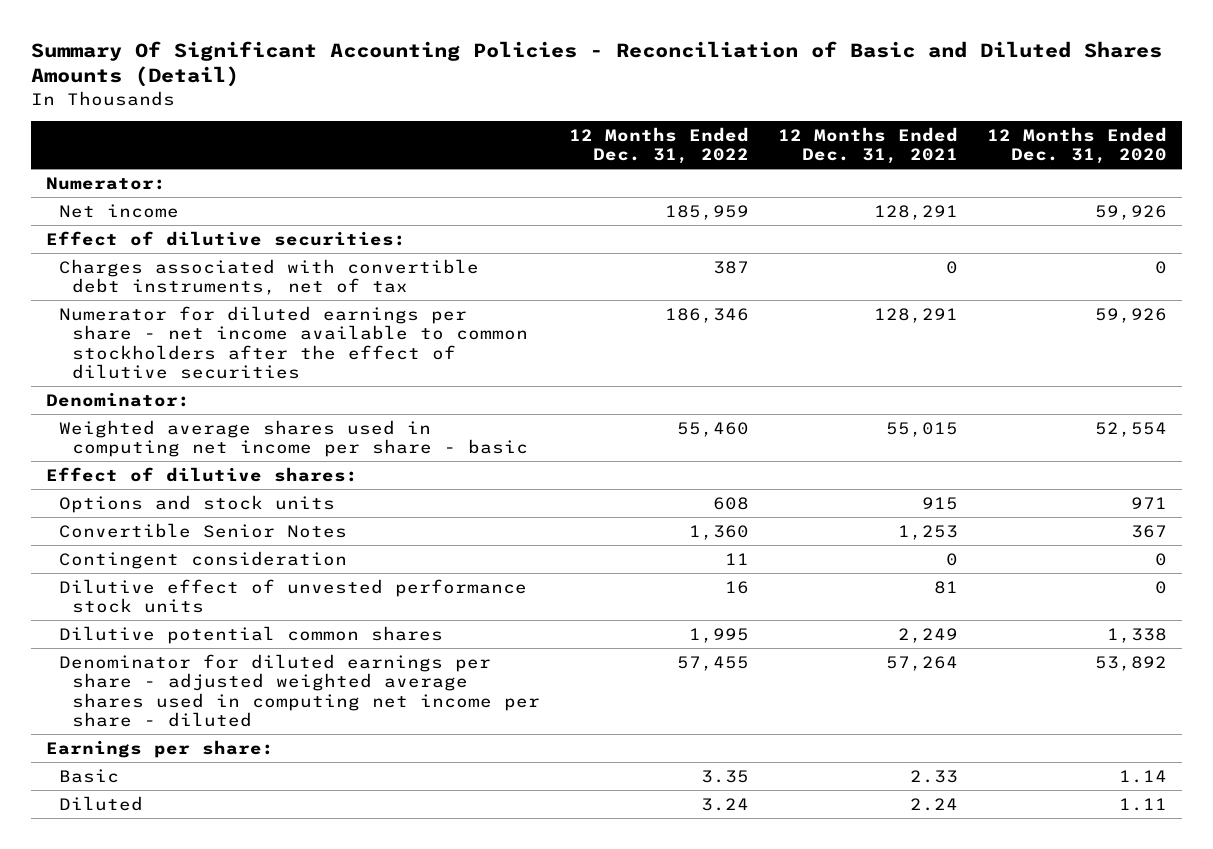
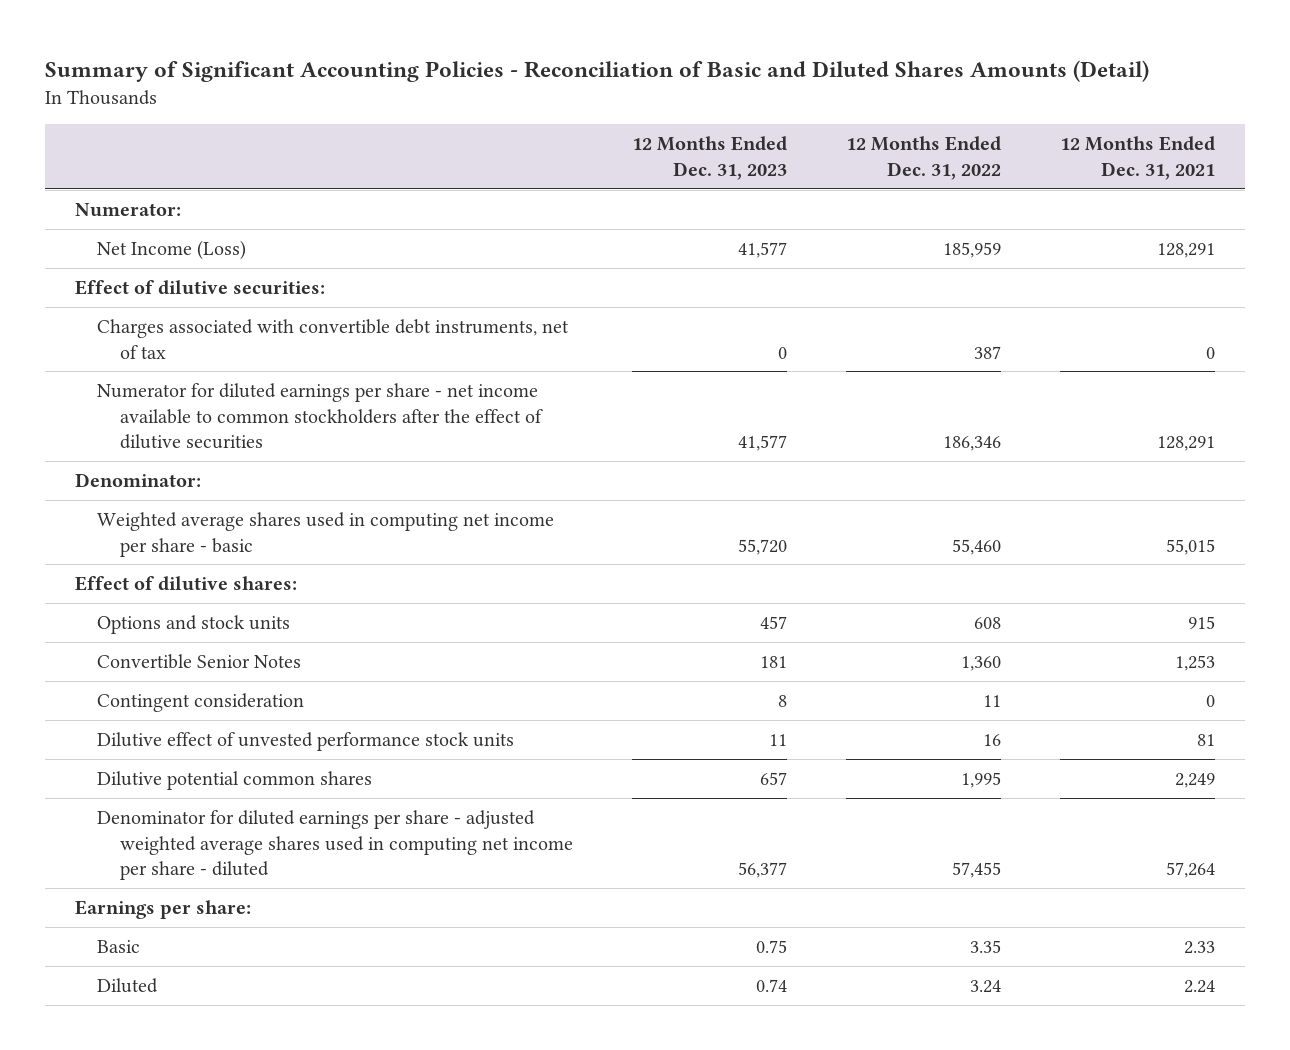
- Summary Of Significant Accounting Policies - Reconciliation of Basic and Diluted Shares Amounts (Detail)
+ Summary of Significant Accounting Policies - Reconciliation of Basic and Diluted Shares Amounts (Detail)
- | 12 Months Ended Dec. 31, 2022 | 12 Months Ended Dec. 31, 2021 | 12 Months Ended Dec. 31, 2020
+ | 12 Months Ended Dec. 31, 2023 | 12 Months Ended Dec. 31, 2022 | 12 Months Ended Dec. 31, 2021
- Net income | 185,959 | 128,291 | 59,926
+ Net Income (Loss) | 41,577 | 185,959 | 128,291

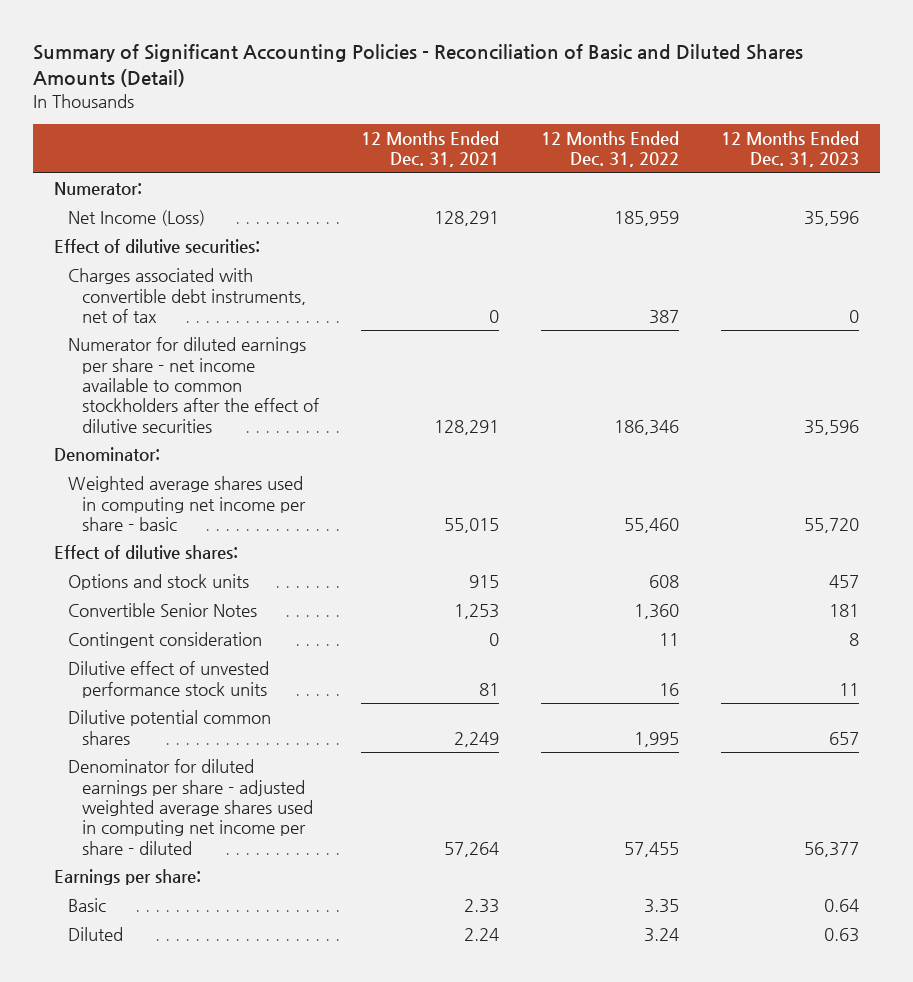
- | 12 Months Ended Dec. 31, 2023 | 12 Months Ended Dec. 31, 2022 | 12 Months Ended Dec. 31, 2021
+ | 12 Months Ended Dec. 31, 2021 | 12 Months Ended Dec. 31, 2022 | 12 Months Ended Dec. 31, 2023
- Net Income (Loss) | 41,577 | 185,959 | 128,291
+ Net Income (Loss) | 128,291 | 185,959 | 35,596
- Numerator for diluted earnings per share - net income available to common stockholders after the effect of dilutive securities | 41,577 | 186,346 | 128,291
+ Numerator for diluted earnings per share - net income available to common stockholders after the effect of dilutive securities | 128,291 | 186,346 | 35,596
- Basic | 0.75 | 3.35 | 2.33
- Diluted | 0.74 | 3.24 | 2.24
+ Basic | 2.33 | 3.35 | 0.64
+ Diluted | 2.24 | 3.24 | 0.63

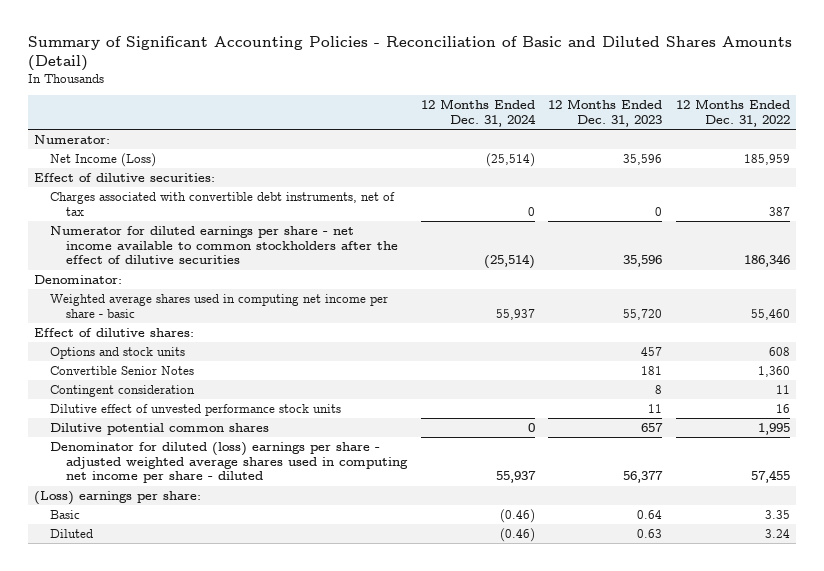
- | 12 Months Ended Dec. 31, 2021 | 12 Months Ended Dec. 31, 2022 | 12 Months Ended Dec. 31, 2023
+ | 12 Months Ended Dec. 31, 2024 | 12 Months Ended Dec. 31, 2023 | 12 Months Ended Dec. 31, 2022
- Denominator for diluted earnings per share - adjusted weighted average shares used in computing net income per share - diluted | 57,264 | 57,455 | 56,377
- Earnings per share:
+ Denominator for diluted (loss) earnings per share - adjusted weighted average shares used in computing net income per share - diluted | 55,937 | 56,377 | 57,455
+ (Loss) earnings per share:

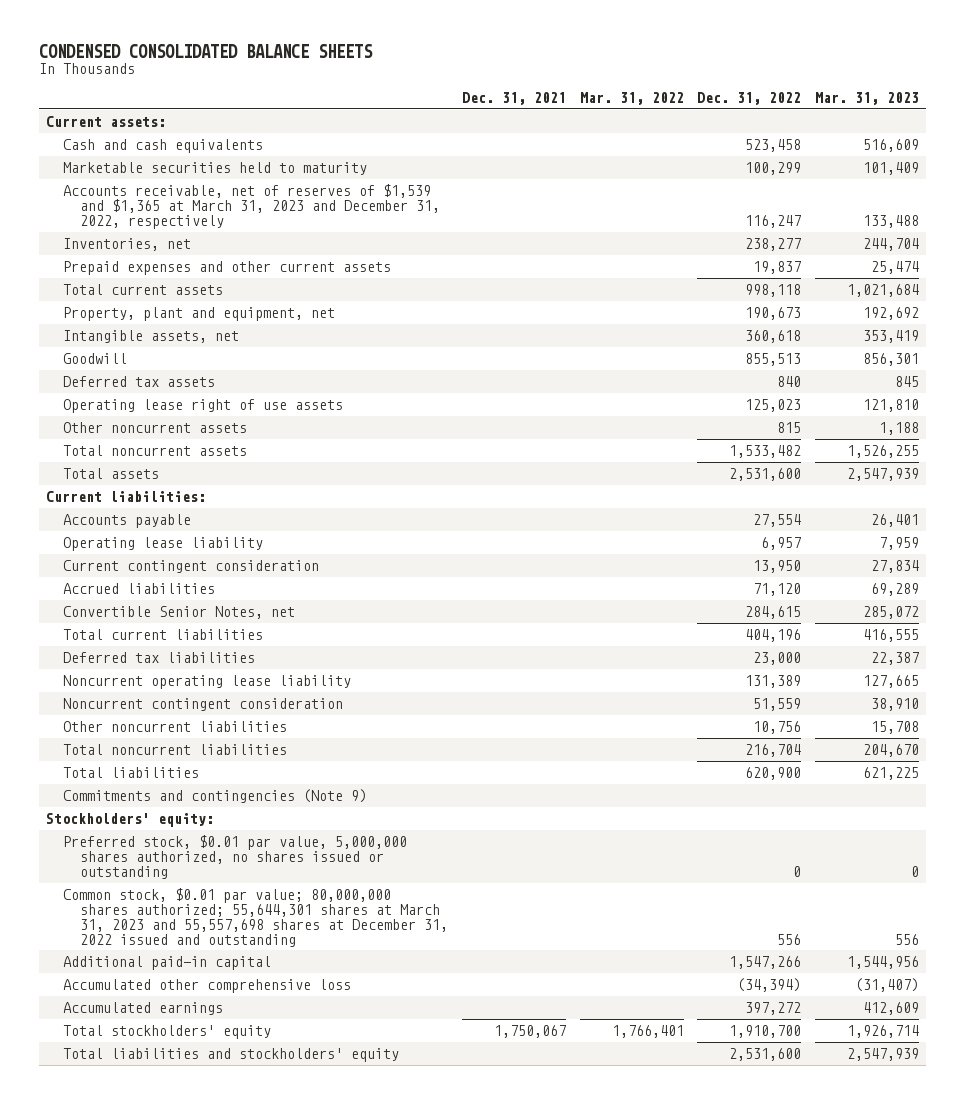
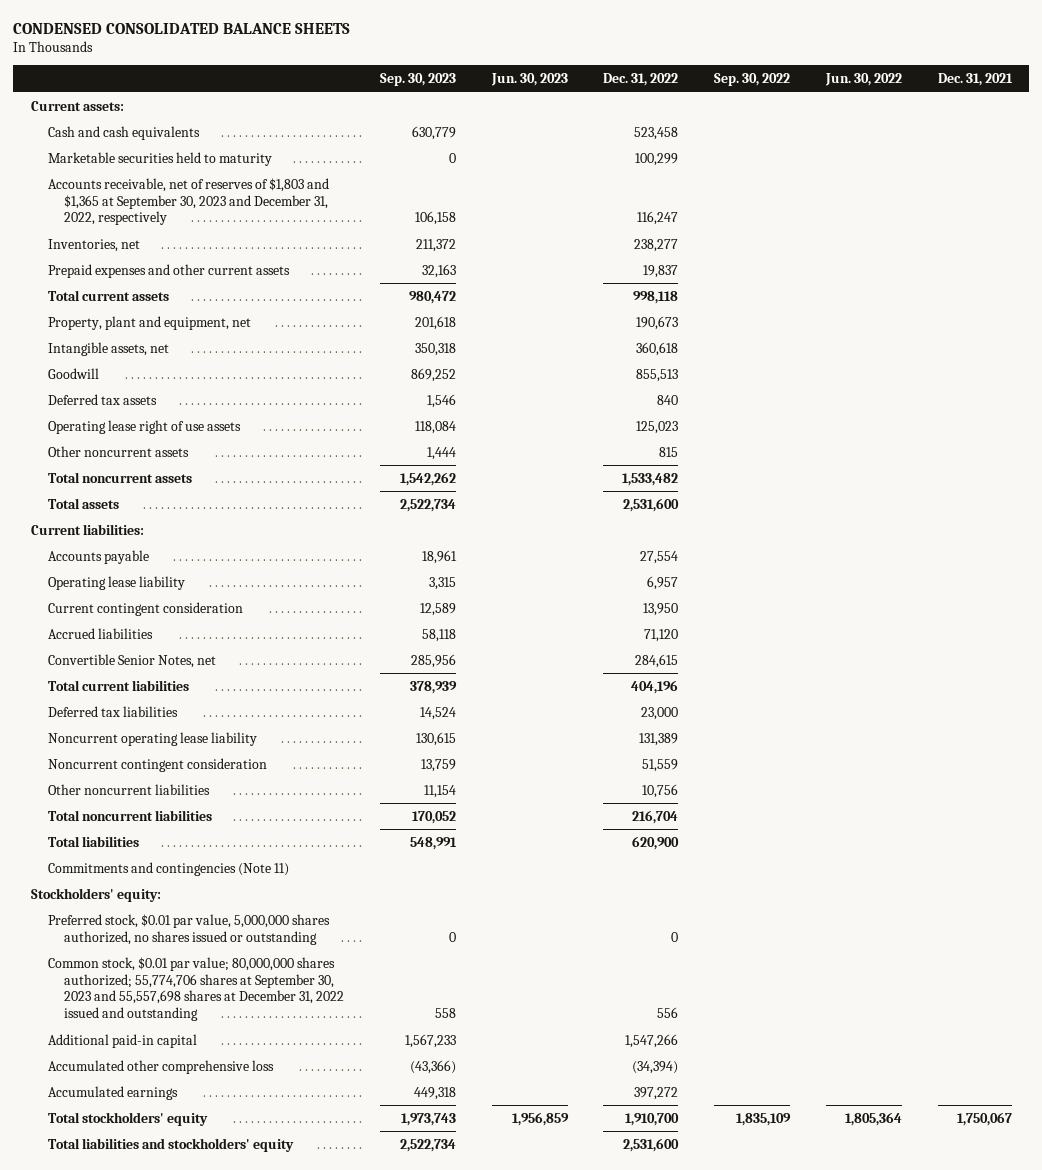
- | Dec. 31, 2021 | Mar. 31, 2022 | Dec. 31, 2022 | Mar. 31, 2023
+ | Sep. 30, 2023 | Jun. 30, 2023 | Dec. 31, 2022 | Sep. 30, 2022 | Jun. 30, 2022 | Dec. 31, 2021
- Accounts receivable, net of reserves of $1,539 and $1,365 at March 31, 2023 and December 31, 2022, respectively | | | 116,247 | 133,488
+ Accounts receivable, net of reserves of $1,803 and $1,365 at September 30, 2023 and December 31, 2022, respectively | 106,158 | | 116,247 | | |
- Commitments and contingencies (Note 9)
+ Commitments and contingencies (Note 11)
- Common stock, $0.01 par value; 80,000,000 shares authorized; 55,644,301 shares at March 31, 2023 and 55,557,698 shares at December 31, 2022 issued and outstanding | | | 556 | 556
+ Common stock, $0.01 par value; 80,000,000 shares authorized; 55,774,706 shares at September 30, 2023 and 55,557,698 shares at December 31, 2022 issued and outstanding | 558 | | 556 | | |

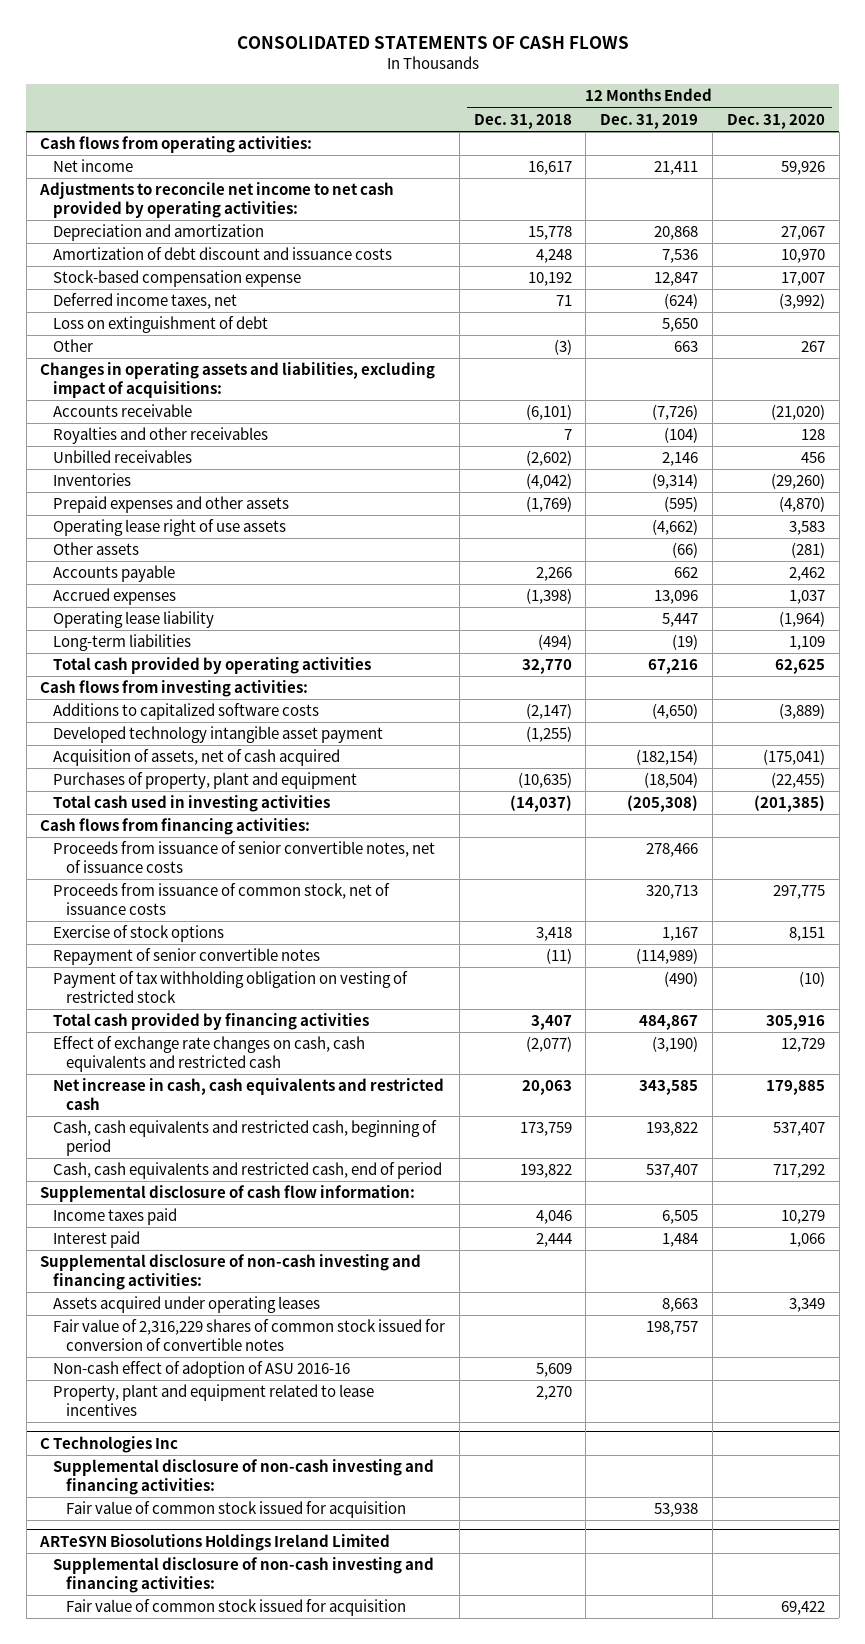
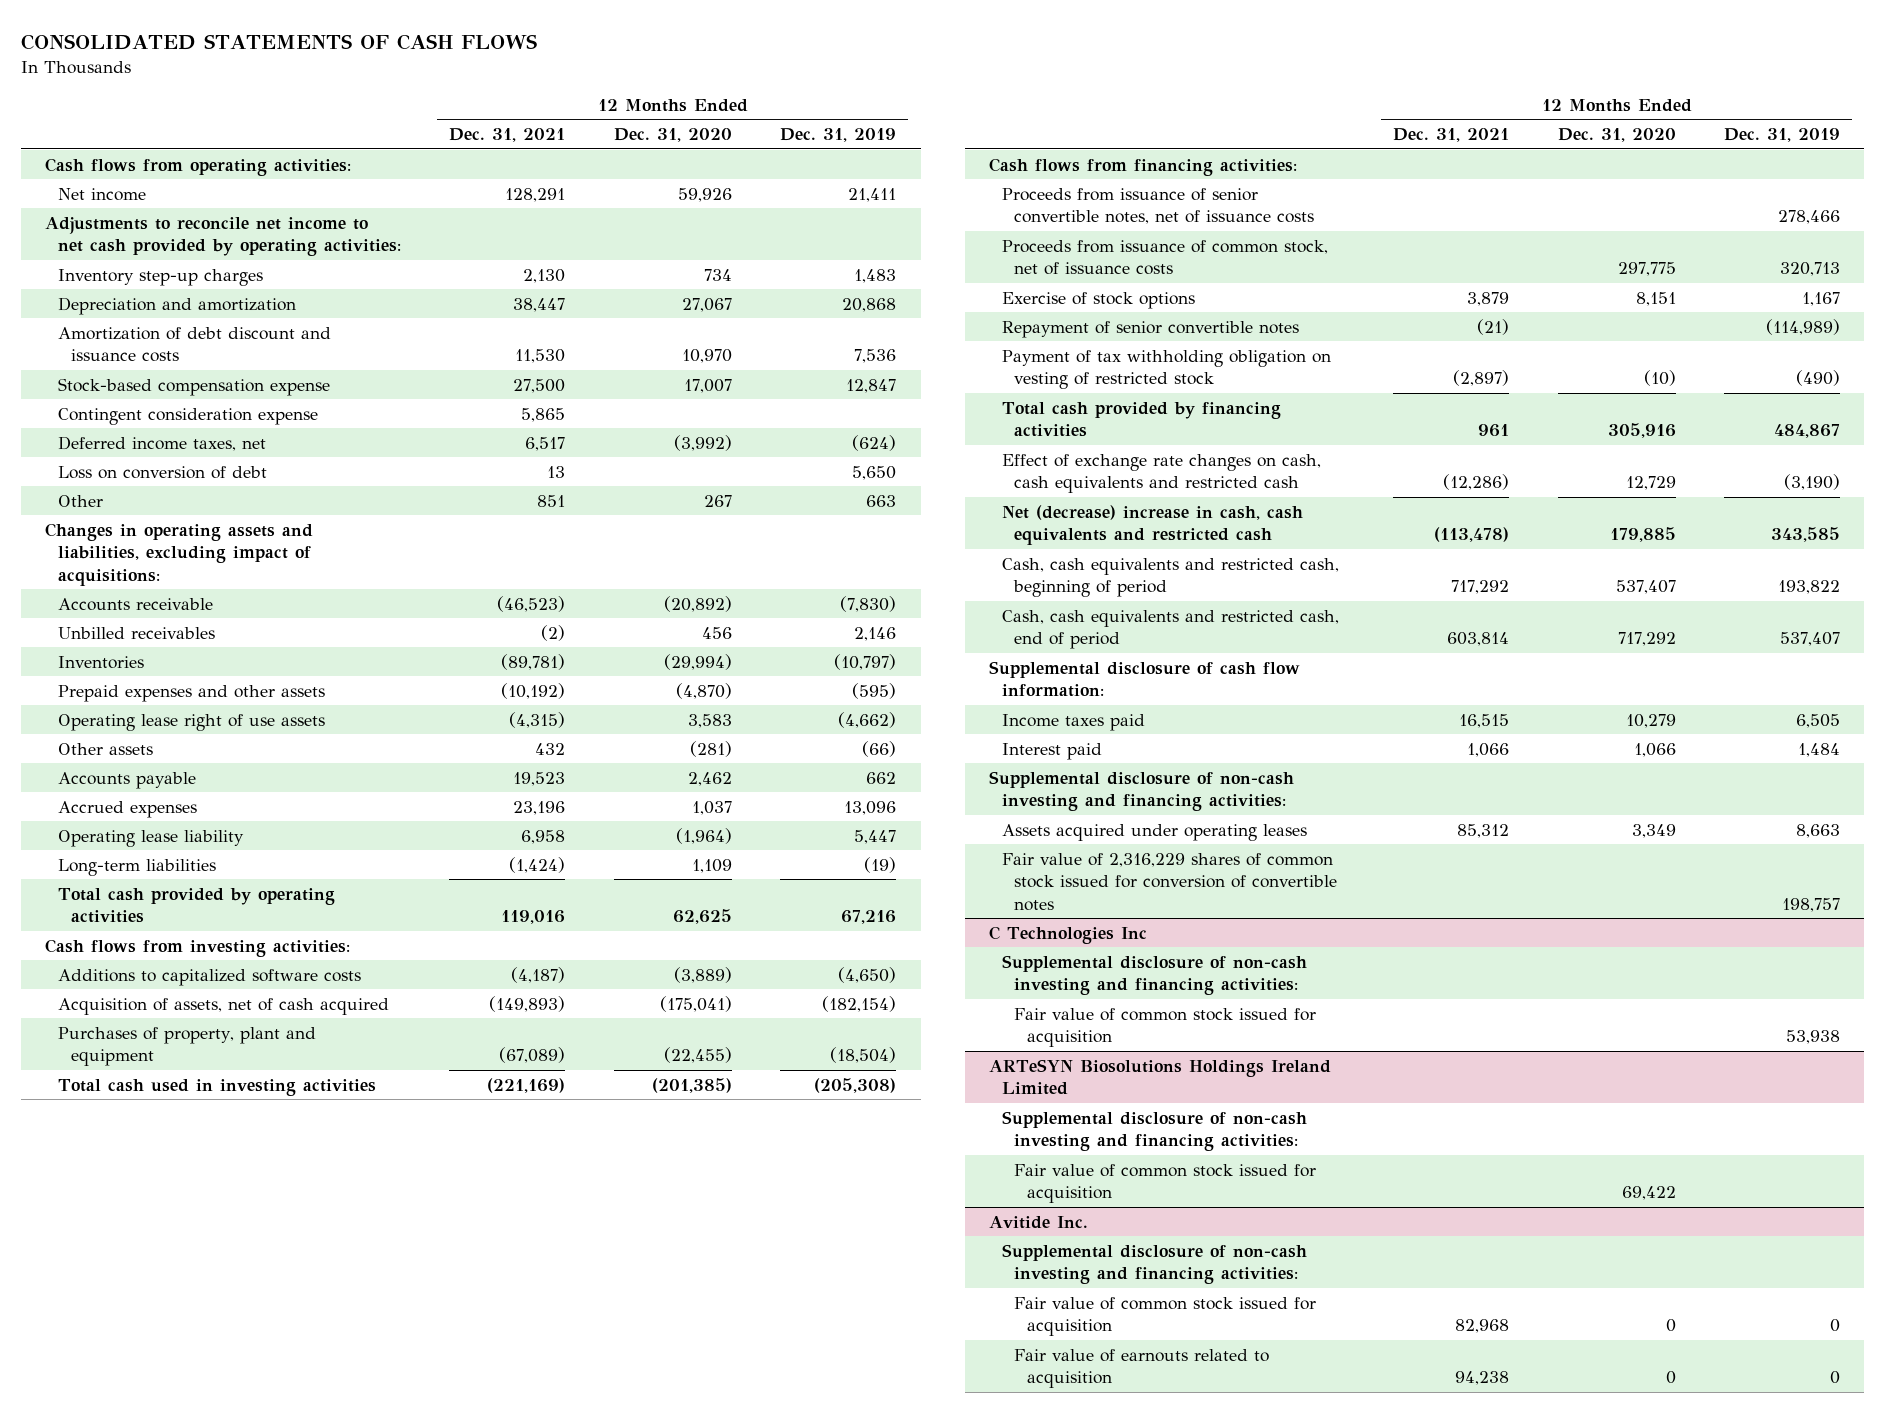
- | 12 Months Ended Dec. 31, 2018 | 12 Months Ended Dec. 31, 2019 | 12 Months Ended Dec. 31, 2020
+ | 12 Months Ended Dec. 31, 2021 | 12 Months Ended Dec. 31, 2020 | 12 Months Ended Dec. 31, 2019
+ Inventory step-up charges | 2,130 | 734 | 1,483
+ Contingent consideration expense | 5,865 | |
- Loss on extinguishment of debt | | 5,650 |
+ Loss on conversion of debt | 13 | | 5,650
- Accounts receivable | (6,101) | (7,726) | (21,020)
- Royalties and other receivables | 7 | (104) | 128
+ Accounts receivable | (46,523) | (20,892) | (7,830)
- Inventories | (4,042) | (9,314) | (29,260)
+ Inventories | (89,781) | (29,994) | (10,797)
- Developed technology intangible asset payment | (1,255) | |
- Net increase in cash, cash equivalents and restricted cash | 20,063 | 343,585 | 179,885
+ Net (decrease) increase in cash, cash equivalents and restricted cash | (113,478) | 179,885 | 343,585
- Non-cash effect of adoption of ASU 2016-16 | 5,609 | |
- Property, plant and equipment related to lease incentives | 2,270 | |
+ Avitide Inc.
+ Supplemental disclosure of non-cash investing and financing activities:
+ Fair value of common stock issued for acquisition | 82,968 | 0 | 0
+ Fair value of earnouts related to acquisition | 94,238 | 0 | 0

